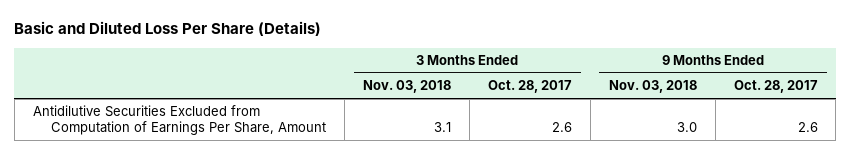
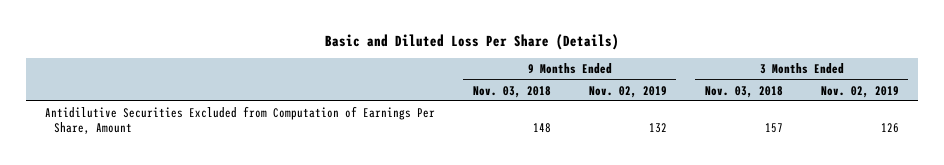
- | 3 Months Ended Nov. 03, 2018 | 3 Months Ended Oct. 28, 2017 | 9 Months Ended Nov. 03, 2018 | 9 Months Ended Oct. 28, 2017
+ | 9 Months Ended Nov. 03, 2018 | 9 Months Ended Nov. 02, 2019 | 3 Months Ended Nov. 03, 2018 | 3 Months Ended Nov. 02, 2019
- Antidilutive Securities Excluded from Computation of Earnings Per Share, Amount | 3.1 | 2.6 | 3.0 | 2.6
+ Antidilutive Securities Excluded from Computation of Earnings Per Share, Amount | 148 | 132 | 157 | 126

